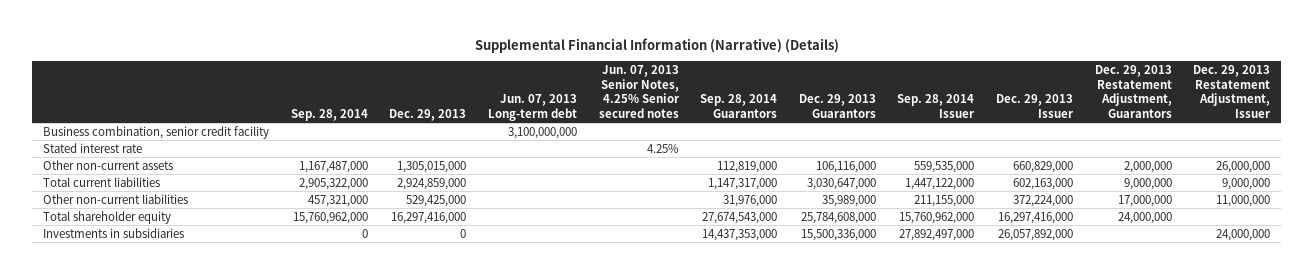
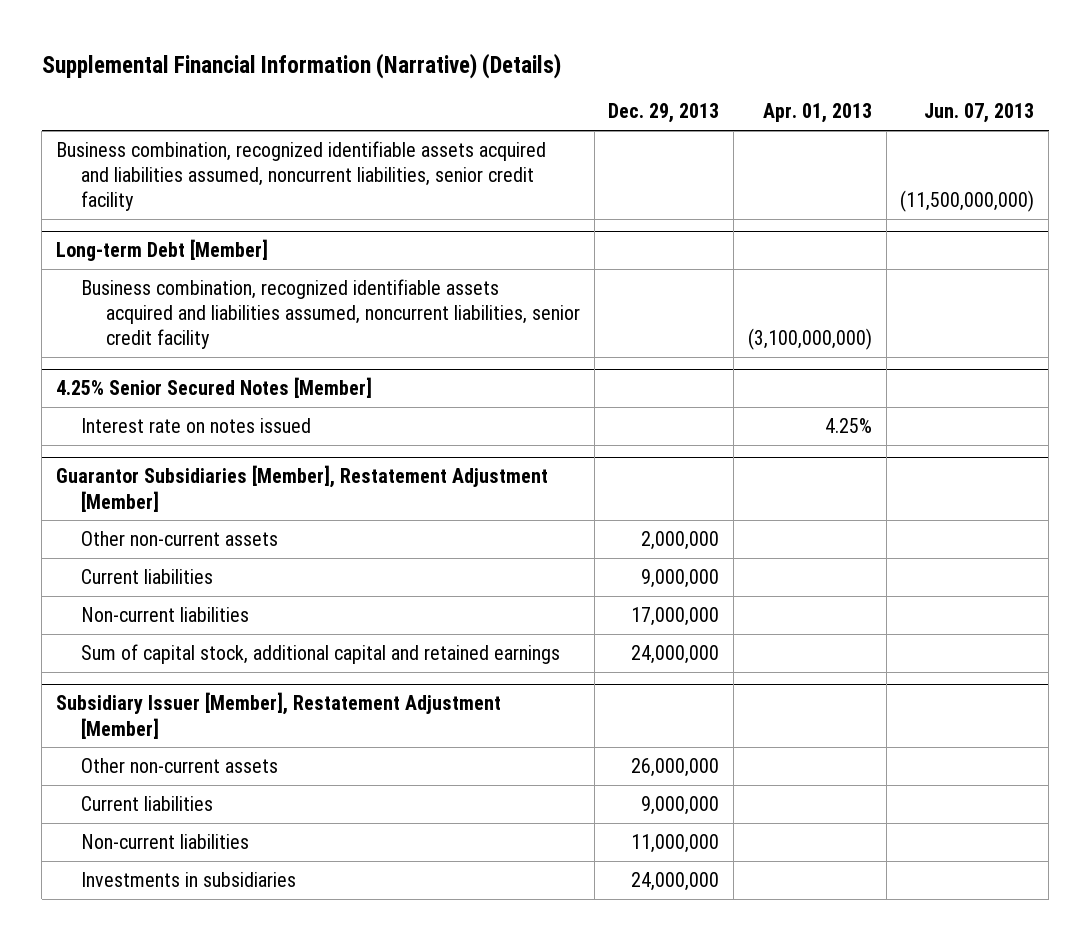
- | Sep. 28, 2014 | Dec. 29, 2013 | Jun. 07, 2013 Long-term debt | Jun. 07, 2013 Senior Notes, 4.25% Senior secured notes | Sep. 28, 2014 Guarantors | Dec. 29, 2013 Guarantors | Sep. 28, 2014 Issuer | Dec. 29, 2013 Issuer | Dec. 29, 2013 Restatement Adjustment, Guarantors | Dec. 29, 2013 Restatement Adjustment, Issuer
+ | Dec. 29, 2013 | Apr. 01, 2013 | Jun. 07, 2013
- Business combination, senior credit facility | | | 3,100,000,000 | | | | | | |
- Stated interest rate | | | | 4.25% | | | | | |
- Other non-current assets | 1,167,487,000 | 1,305,015,000 | | | 112,819,000 | 106,116,000 | 559,535,000 | 660,829,000 | 2,000,000 | 26,000,000
- Total current liabilities | 2,905,322,000 | 2,924,859,000 | | | 1,147,317,000 | 3,030,647,000 | 1,447,122,000 | 602,163,000 | 9,000,000 | 9,000,000
- Other non-current liabilities | 457,321,000 | 529,425,000 | | | 31,976,000 | 35,989,000 | 211,155,000 | 372,224,000 | 17,000,000 | 11,000,000
- Total shareholder equity | 15,760,962,000 | 16,297,416,000 | | | 27,674,543,000 | 25,784,608,000 | 15,760,962,000 | 16,297,416,000 | 24,000,000 |
- Investments in subsidiaries | 0 | 0 | | | 14,437,353,000 | 15,500,336,000 | 27,892,497,000 | 26,057,892,000 | | 24,000,000
+ Business combination, recognized identifiable assets acquired and liabilities assumed, noncurrent liabilities, senior credit facility | | | (11,500,000,000)
+ Long-term Debt [Member]
+ Business combination, recognized identifiable assets acquired and liabilities assumed, noncurrent liabilities, senior credit facility | | (3,100,000,000) |
+ 4.25% Senior Secured Notes [Member]
+ Interest rate on notes issued | | 4.25% |
+ Guarantor Subsidiaries [Member], Restatement Adjustment [Member]
+ Other non-current assets | 2,000,000 | |
+ Current liabilities | 9,000,000 | |
+ Non-current liabilities | 17,000,000 | |
+ Sum of capital stock, additional capital and retained earnings | 24,000,000 | |
+ Subsidiary Issuer [Member], Restatement Adjustment [Member]
+ Other non-current assets | 26,000,000 | |
+ Current liabilities | 9,000,000 | |
+ Non-current liabilities | 11,000,000 | |
+ Investments in subsidiaries | 24,000,000 | |

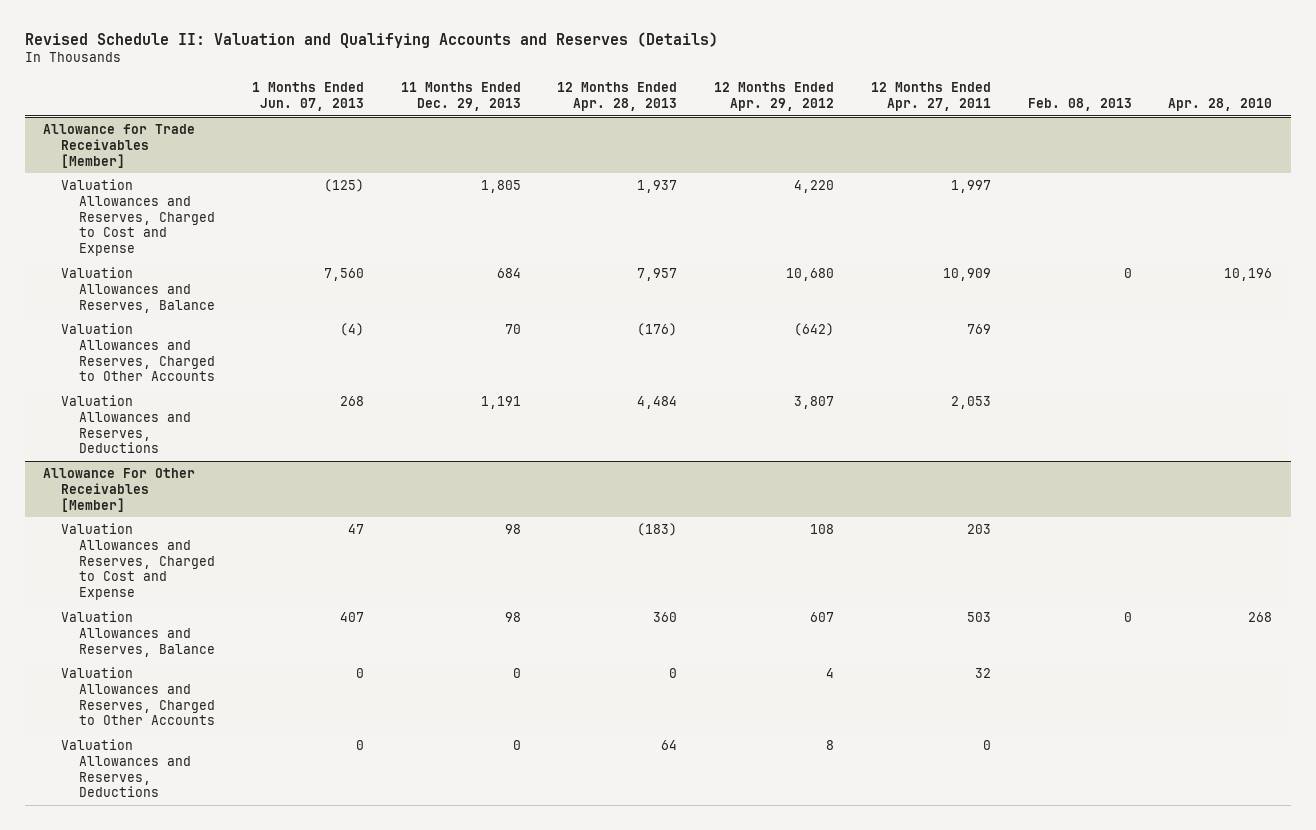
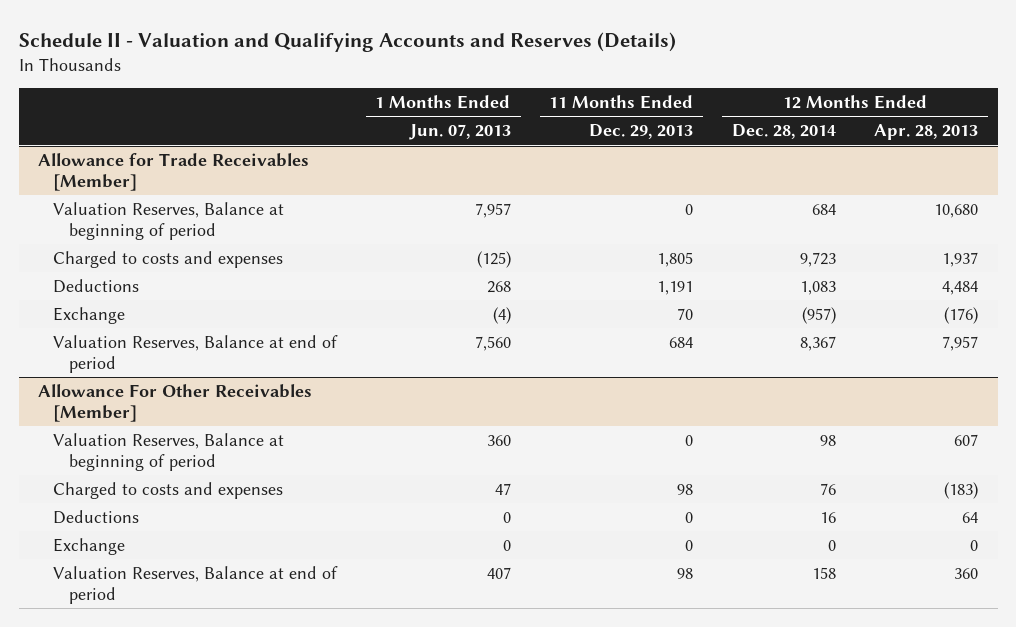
- Revised Schedule II: Valuation and Qualifying Accounts and Reserves (Details)
+ Schedule II - Valuation and Qualifying Accounts and Reserves (Details)
- | 1 Months Ended Jun. 07, 2013 | 11 Months Ended Dec. 29, 2013 | 12 Months Ended Apr. 28, 2013 | 12 Months Ended Apr. 29, 2012 | 12 Months Ended Apr. 27, 2011 | Feb. 08, 2013 | Apr. 28, 2010
+ | 1 Months Ended Jun. 07, 2013 | 11 Months Ended Dec. 29, 2013 | 12 Months Ended Dec. 28, 2014 | 12 Months Ended Apr. 28, 2013
@ Allowance for Trade Receivables [Member]
- Valuation Allowances and Reserves, Charged to Cost and Expense | (125) | 1,805 | 1,937 | 4,220 | 1,997 | |
- Valuation Allowances and Reserves, Balance | 7,560 | 684 | 7,957 | 10,680 | 10,909 | 0 | 10,196
- Valuation Allowances and Reserves, Charged to Other Accounts | (4) | 70 | (176) | (642) | 769 | |
- Valuation Allowances and Reserves, Deductions | 268 | 1,191 | 4,484 | 3,807 | 2,053 | |
+ Valuation Reserves, Balance at beginning of period | 7,957 | 0 | 684 | 10,680
+ Charged to costs and expenses | (125) | 1,805 | 9,723 | 1,937
+ Deductions | 268 | 1,191 | 1,083 | 4,484
+ Exchange | (4) | 70 | (957) | (176)
+ Valuation Reserves, Balance at end of period | 7,560 | 684 | 8,367 | 7,957
@ Allowance For Other Receivables [Member]
- Valuation Allowances and Reserves, Charged to Cost and Expense | 47 | 98 | (183) | 108 | 203 | |
- Valuation Allowances and Reserves, Balance | 407 | 98 | 360 | 607 | 503 | 0 | 268
- Valuation Allowances and Reserves, Charged to Other Accounts | 0 | 0 | 0 | 4 | 32 | |
- Valuation Allowances and Reserves, Deductions | 0 | 0 | 64 | 8 | 0 | |
+ Valuation Reserves, Balance at beginning of period | 360 | 0 | 98 | 607
+ Charged to costs and expenses | 47 | 98 | 76 | (183)
+ Deductions | 0 | 0 | 16 | 64
+ Exchange | 0 | 0 | 0 | 0
+ Valuation Reserves, Balance at end of period | 407 | 98 | 158 | 360

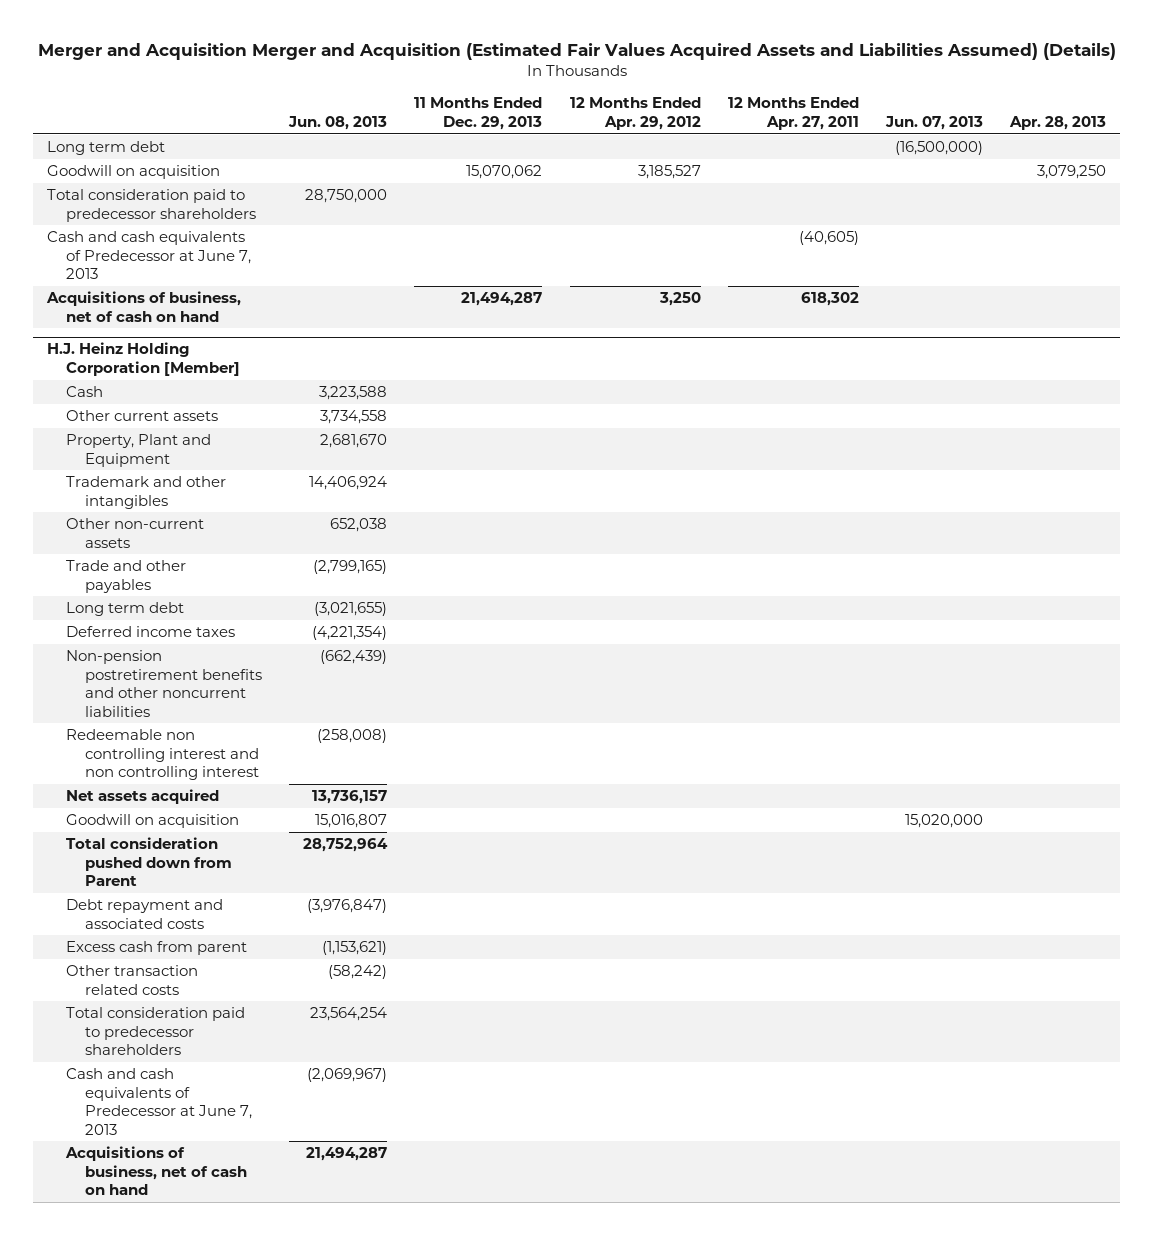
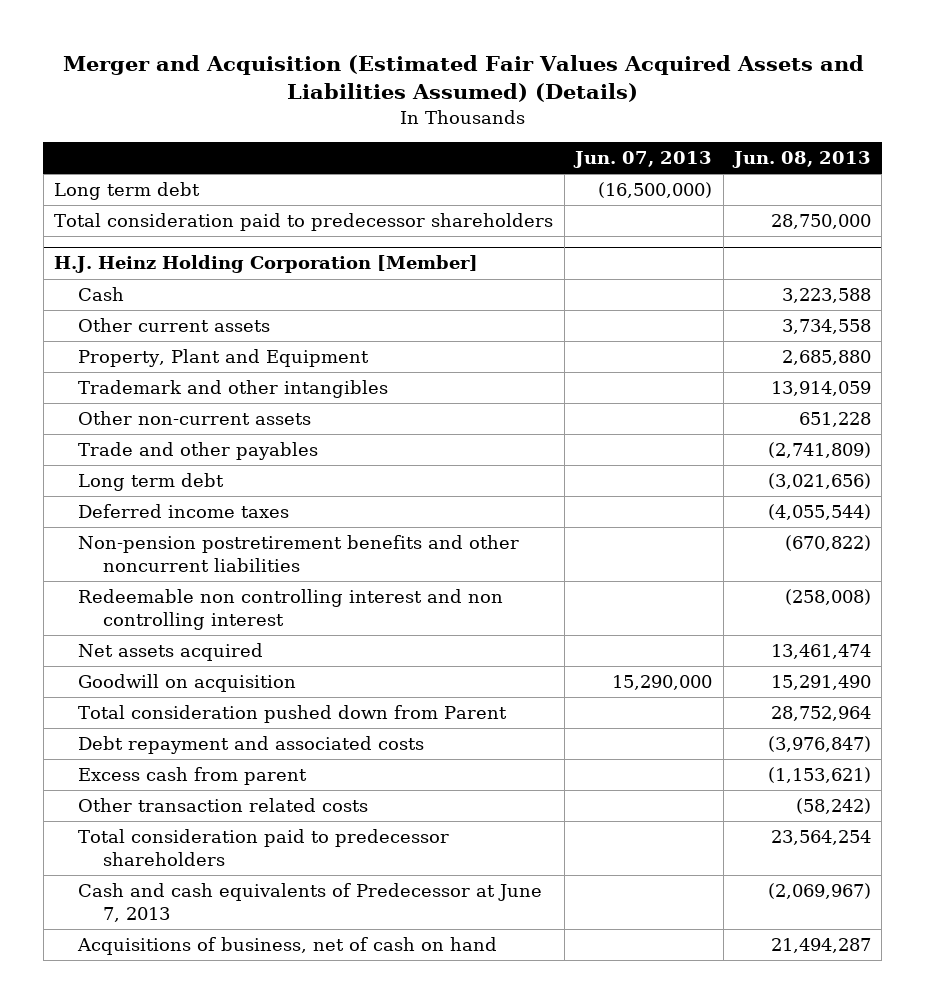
- Merger and Acquisition Merger and Acquisition (Estimated Fair Values Acquired Assets and Liabilities Assumed) (Details)
+ Merger and Acquisition (Estimated Fair Values Acquired Assets and Liabilities Assumed) (Details)
- | Jun. 08, 2013 | 11 Months Ended Dec. 29, 2013 | 12 Months Ended Apr. 29, 2012 | 12 Months Ended Apr. 27, 2011 | Jun. 07, 2013 | Apr. 28, 2013
+ | Jun. 07, 2013 | Jun. 08, 2013
- Goodwill on acquisition | | 15,070,062 | 3,185,527 | | | 3,079,250
- Cash and cash equivalents of Predecessor at June 7, 2013 | | | | (40,605) | |
- Acquisitions of business, net of cash on hand | | 21,494,287 | 3,250 | 618,302 | |
@ H.J. Heinz Holding Corporation [Member]
- Property, Plant and Equipment | 2,681,670 | | | | |
- Trademark and other intangibles | 14,406,924 | | | | |
- Other non-current assets | 652,038 | | | | |
- Trade and other payables | (2,799,165) | | | | |
- Long term debt | (3,021,655) | | | | |
- Deferred income taxes | (4,221,354) | | | | |
- Non-pension postretirement benefits and other noncurrent liabilities | (662,439) | | | | |
+ Property, Plant and Equipment | | 2,685,880
+ Trademark and other intangibles | | 13,914,059
+ Other non-current assets | | 651,228
+ Trade and other payables | | (2,741,809)
+ Long term debt | | (3,021,656)
+ Deferred income taxes | | (4,055,544)
+ Non-pension postretirement benefits and other noncurrent liabilities | | (670,822)
- Net assets acquired | 13,736,157 | | | | |
- Goodwill on acquisition | 15,016,807 | | | | 15,020,000 |
+ Net assets acquired | | 13,461,474
+ Goodwill on acquisition | 15,290,000 | 15,291,490

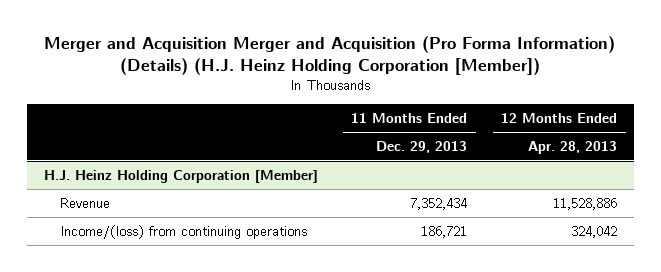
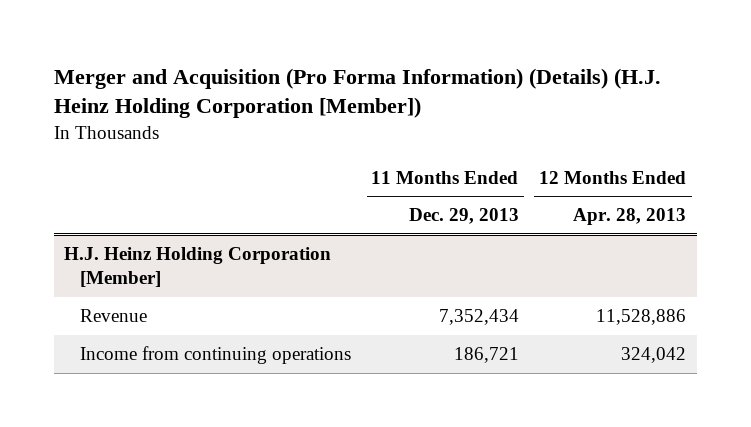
- Merger and Acquisition Merger and Acquisition (Pro Forma Information) (Details) (H.J. Heinz Holding Corporation [Member])
+ Merger and Acquisition (Pro Forma Information) (Details) (H.J. Heinz Holding Corporation [Member])
@ H.J. Heinz Holding Corporation [Member]
- Income/(loss) from continuing operations | 186,721 | 324,042
+ Income from continuing operations | 186,721 | 324,042

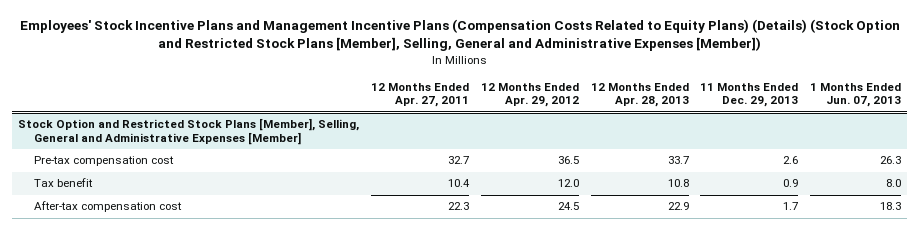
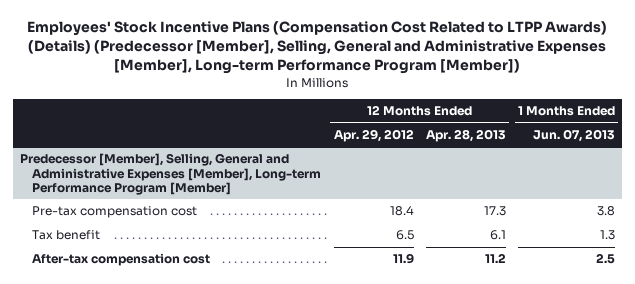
- Employees' Stock Incentive Plans and Management Incentive Plans (Compensation Costs Related to Equity Plans) (Details) (Stock Option and Restricted Stock Plans [Member], Selling, General and Administrative Expenses [Member])
+ Employees' Stock Incentive Plans (Compensation Cost Related to LTPP Awards) (Details) (Predecessor [Member], Selling, General and Administrative Expenses [Member], Long-term Performance Program [Member])
- | 12 Months Ended Apr. 27, 2011 | 12 Months Ended Apr. 29, 2012 | 12 Months Ended Apr. 28, 2013 | 11 Months Ended Dec. 29, 2013 | 1 Months Ended Jun. 07, 2013
+ | 12 Months Ended Apr. 29, 2012 | 12 Months Ended Apr. 28, 2013 | 1 Months Ended Jun. 07, 2013
- Stock Option and Restricted Stock Plans [Member], Selling, General and Administrative Expenses [Member]
- Pre-tax compensation cost | 32.7 | 36.5 | 33.7 | 2.6 | 26.3
- Tax benefit | 10.4 | 12.0 | 10.8 | 0.9 | 8.0
- After-tax compensation cost | 22.3 | 24.5 | 22.9 | 1.7 | 18.3
+ Predecessor [Member], Selling, General and Administrative Expenses [Member], Long-term Performance Program [Member]
+ Pre-tax compensation cost | 18.4 | 17.3 | 3.8
+ Tax benefit | 6.5 | 6.1 | 1.3
+ After-tax compensation cost | 11.9 | 11.2 | 2.5

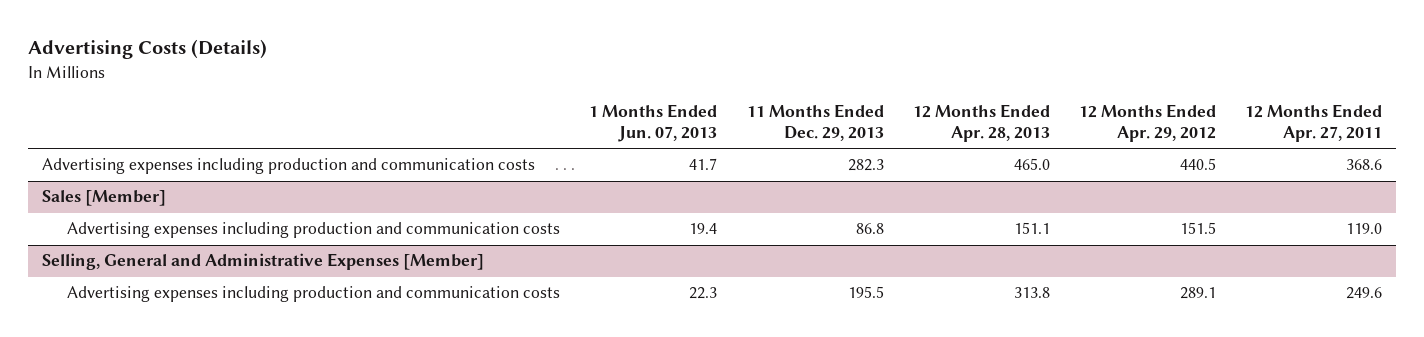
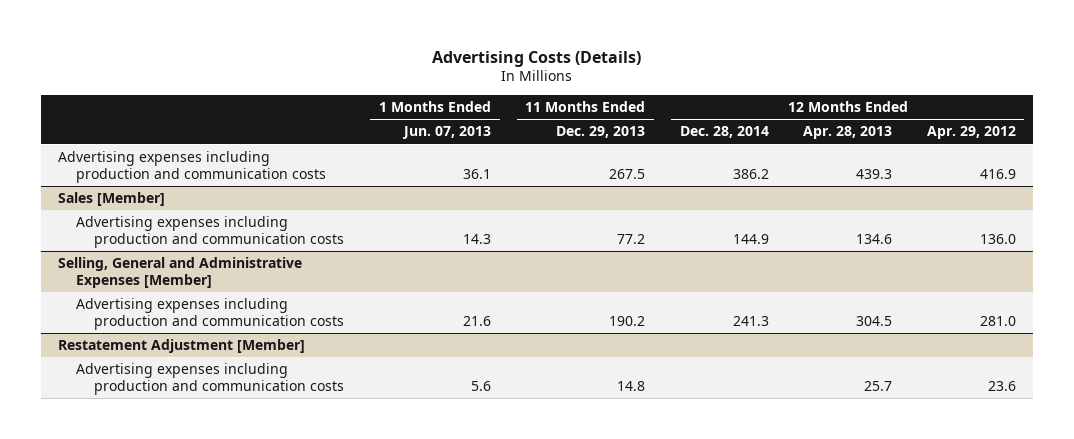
- | 1 Months Ended Jun. 07, 2013 | 11 Months Ended Dec. 29, 2013 | 12 Months Ended Apr. 28, 2013 | 12 Months Ended Apr. 29, 2012 | 12 Months Ended Apr. 27, 2011
+ | 1 Months Ended Jun. 07, 2013 | 11 Months Ended Dec. 29, 2013 | 12 Months Ended Dec. 28, 2014 | 12 Months Ended Apr. 28, 2013 | 12 Months Ended Apr. 29, 2012
- Advertising expenses including production and communication costs | 41.7 | 282.3 | 465.0 | 440.5 | 368.6
+ Advertising expenses including production and communication costs | 36.1 | 267.5 | 386.2 | 439.3 | 416.9
@ Sales [Member]
- Advertising expenses including production and communication costs | 19.4 | 86.8 | 151.1 | 151.5 | 119.0
+ Advertising expenses including production and communication costs | 14.3 | 77.2 | 144.9 | 134.6 | 136.0
@ Selling, General and Administrative Expenses [Member]
- Advertising expenses including production and communication costs | 22.3 | 195.5 | 313.8 | 289.1 | 249.6
+ Advertising expenses including production and communication costs | 21.6 | 190.2 | 241.3 | 304.5 | 281.0
+ Restatement Adjustment [Member]
+ Advertising expenses including production and communication costs | 5.6 | 14.8 | | 25.7 | 23.6

